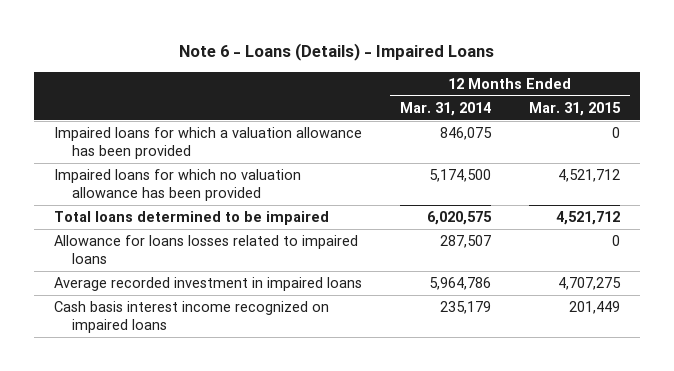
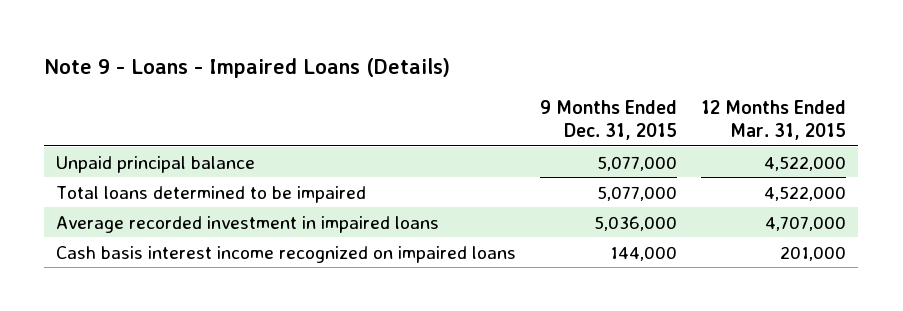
- Note 6 - Loans (Details) - Impaired Loans
+ Note 9 - Loans - Impaired Loans (Details)
- | 12 Months Ended Mar. 31, 2014 | 12 Months Ended Mar. 31, 2015
+ | 9 Months Ended Dec. 31, 2015 | 12 Months Ended Mar. 31, 2015
- Impaired loans for which a valuation allowance has been provided | 846,075 | 0
- Impaired loans for which no valuation allowance has been provided | 5,174,500 | 4,521,712
- Total loans determined to be impaired | 6,020,575 | 4,521,712
- Allowance for loans losses related to impaired loans | 287,507 | 0
- Average recorded investment in impaired loans | 5,964,786 | 4,707,275
- Cash basis interest income recognized on impaired loans | 235,179 | 201,449
+ Unpaid principal balance | 5,077,000 | 4,522,000
+ Total loans determined to be impaired | 5,077,000 | 4,522,000
+ Average recorded investment in impaired loans | 5,036,000 | 4,707,000
+ Cash basis interest income recognized on impaired loans | 144,000 | 201,000

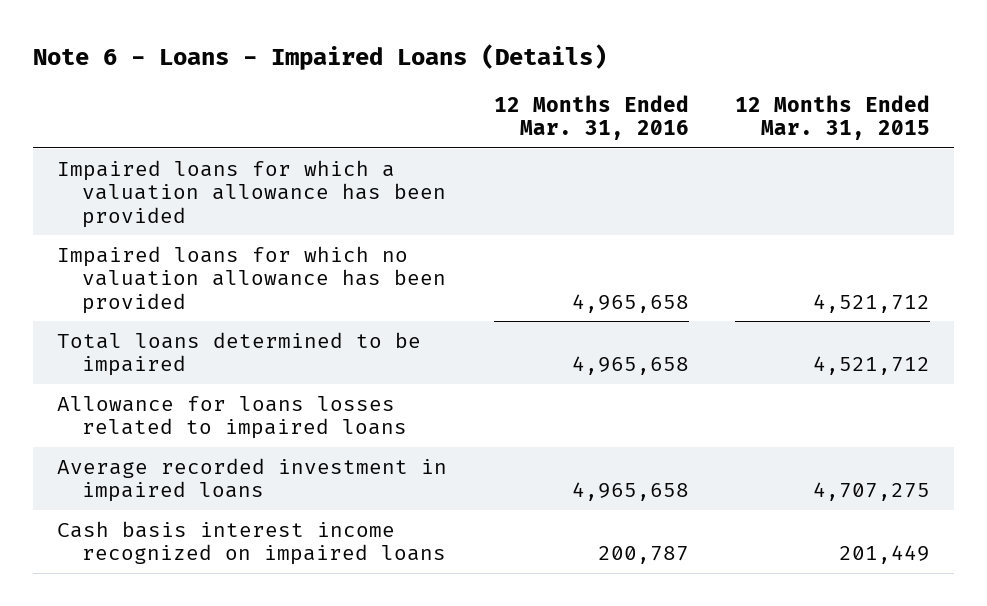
- Note 9 - Loans - Impaired Loans (Details)
+ Note 6 - Loans - Impaired Loans (Details)
- | 9 Months Ended Dec. 31, 2015 | 12 Months Ended Mar. 31, 2015
+ | 12 Months Ended Mar. 31, 2016 | 12 Months Ended Mar. 31, 2015
- Unpaid principal balance | 5,077,000 | 4,522,000
- Total loans determined to be impaired | 5,077,000 | 4,522,000
- Average recorded investment in impaired loans | 5,036,000 | 4,707,000
- Cash basis interest income recognized on impaired loans | 144,000 | 201,000
+ Impaired loans for which a valuation allowance has been provided
+ Impaired loans for which no valuation allowance has been provided | 4,965,658 | 4,521,712
+ Total loans determined to be impaired | 4,965,658 | 4,521,712
+ Allowance for loans losses related to impaired loans
+ Average recorded investment in impaired loans | 4,965,658 | 4,707,275
+ Cash basis interest income recognized on impaired loans | 200,787 | 201,449

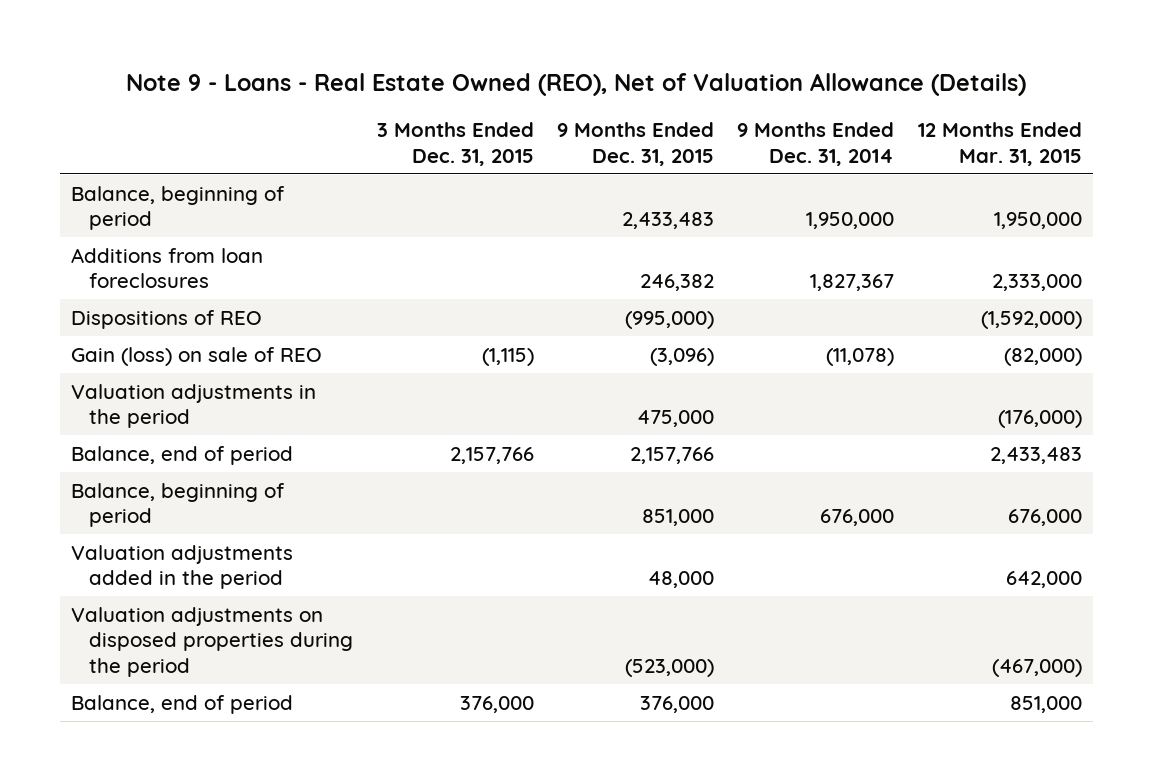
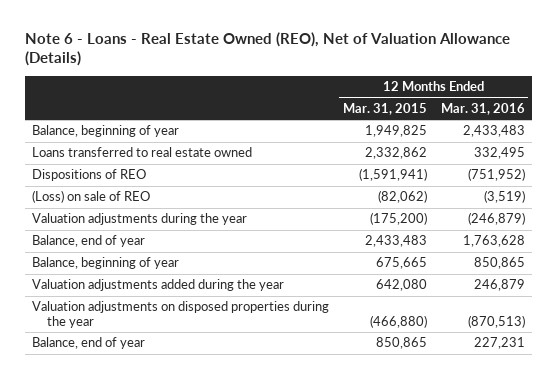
- Note 9 - Loans - Real Estate Owned (REO), Net of Valuation Allowance (Details)
+ Note 6 - Loans - Real Estate Owned (REO), Net of Valuation Allowance (Details)
- | 3 Months Ended Dec. 31, 2015 | 9 Months Ended Dec. 31, 2015 | 9 Months Ended Dec. 31, 2014 | 12 Months Ended Mar. 31, 2015
+ | 12 Months Ended Mar. 31, 2015 | 12 Months Ended Mar. 31, 2016
- Balance, beginning of period | | 2,433,483 | 1,950,000 | 1,950,000
- Additions from loan foreclosures | | 246,382 | 1,827,367 | 2,333,000
- Dispositions of REO | | (995,000) | | (1,592,000)
- Gain (loss) on sale of REO | (1,115) | (3,096) | (11,078) | (82,000)
- Valuation adjustments in the period | | 475,000 | | (176,000)
- Balance, end of period | 2,157,766 | 2,157,766 | | 2,433,483
- Balance, beginning of period | | 851,000 | 676,000 | 676,000
- Valuation adjustments added in the period | | 48,000 | | 642,000
- Valuation adjustments on disposed properties during the period | | (523,000) | | (467,000)
- Balance, end of period | 376,000 | 376,000 | | 851,000
+ Balance, beginning of year | 1,949,825 | 2,433,483
+ Loans transferred to real estate owned | 2,332,862 | 332,495
+ Dispositions of REO | (1,591,941) | (751,952)
+ (Loss) on sale of REO | (82,062) | (3,519)
+ Valuation adjustments during the year | (175,200) | (246,879)
+ Balance, end of year | 2,433,483 | 1,763,628
+ Balance, beginning of year | 675,665 | 850,865
+ Valuation adjustments added during the year | 642,080 | 246,879
+ Valuation adjustments on disposed properties during the year | (466,880) | (870,513)
+ Balance, end of year | 850,865 | 227,231

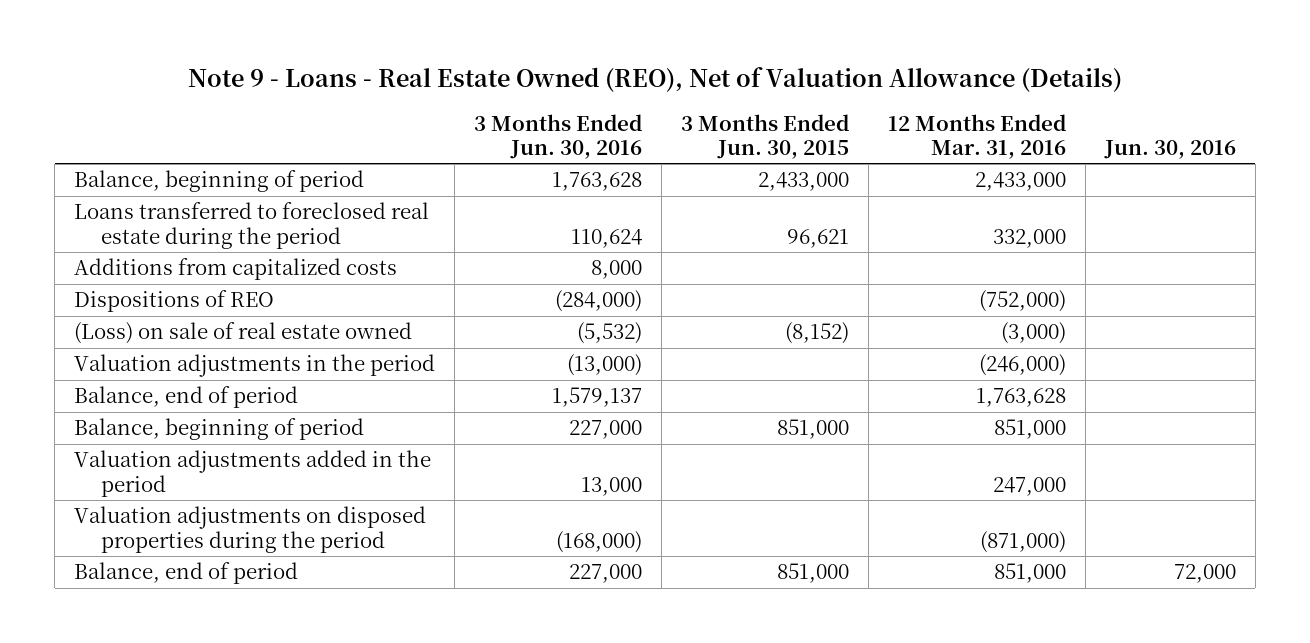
- Note 6 - Loans - Real Estate Owned (REO), Net of Valuation Allowance (Details)
+ Note 9 - Loans - Real Estate Owned (REO), Net of Valuation Allowance (Details)
- | 12 Months Ended Mar. 31, 2015 | 12 Months Ended Mar. 31, 2016
+ | 3 Months Ended Jun. 30, 2016 | 3 Months Ended Jun. 30, 2015 | 12 Months Ended Mar. 31, 2016 | Jun. 30, 2016
- Balance, beginning of year | 1,949,825 | 2,433,483
- Loans transferred to real estate owned | 2,332,862 | 332,495
- Dispositions of REO | (1,591,941) | (751,952)
- (Loss) on sale of REO | (82,062) | (3,519)
- Valuation adjustments during the year | (175,200) | (246,879)
- Balance, end of year | 2,433,483 | 1,763,628
- Balance, beginning of year | 675,665 | 850,865
- Valuation adjustments added during the year | 642,080 | 246,879
- Valuation adjustments on disposed properties during the year | (466,880) | (870,513)
- Balance, end of year | 850,865 | 227,231
+ Balance, beginning of period | 1,763,628 | 2,433,000 | 2,433,000 |
+ Loans transferred to foreclosed real estate during the period | 110,624 | 96,621 | 332,000 |
+ Additions from capitalized costs | 8,000 | | |
+ Dispositions of REO | (284,000) | | (752,000) |
+ (Loss) on sale of real estate owned | (5,532) | (8,152) | (3,000) |
+ Valuation adjustments in the period | (13,000) | | (246,000) |
+ Balance, end of period | 1,579,137 | | 1,763,628 |
+ Balance, beginning of period | 227,000 | 851,000 | 851,000 |
+ Valuation adjustments added in the period | 13,000 | | 247,000 |
+ Valuation adjustments on disposed properties during the period | (168,000) | | (871,000) |
+ Balance, end of period | 227,000 | 851,000 | 851,000 | 72,000

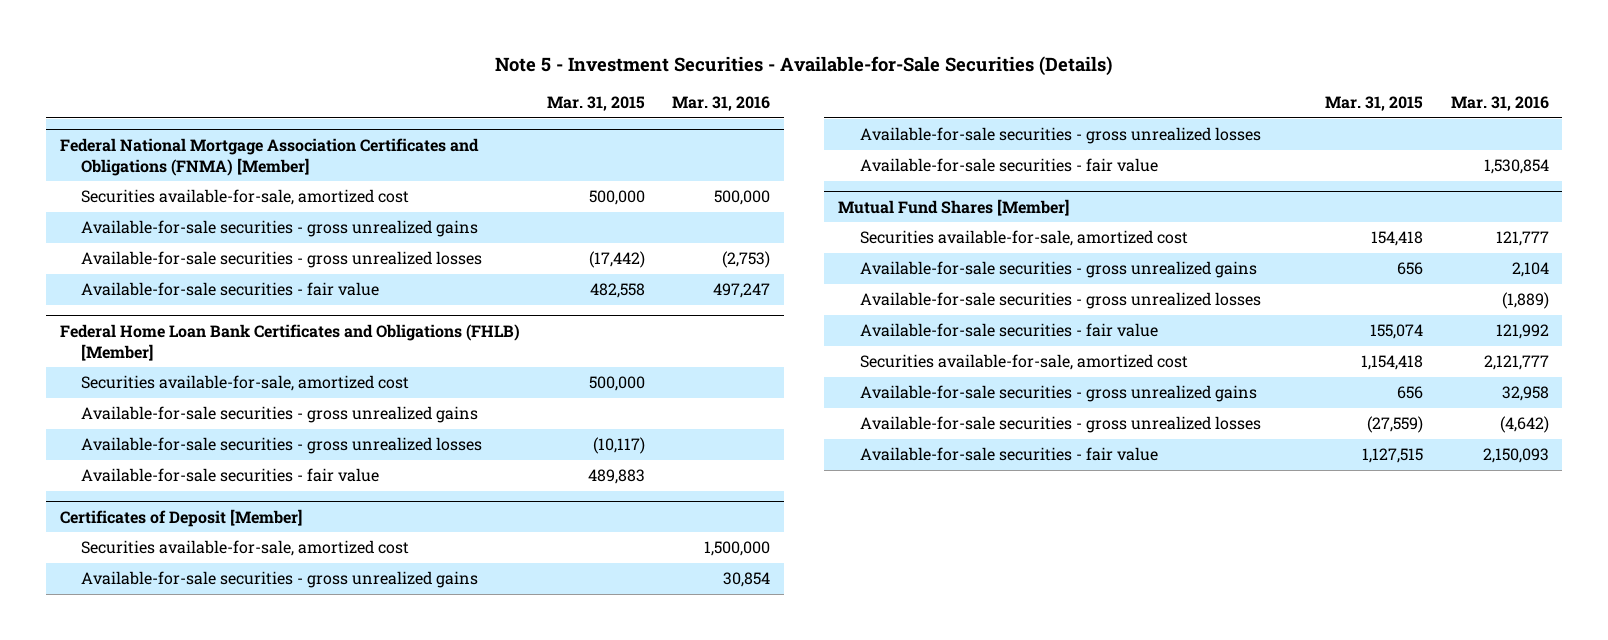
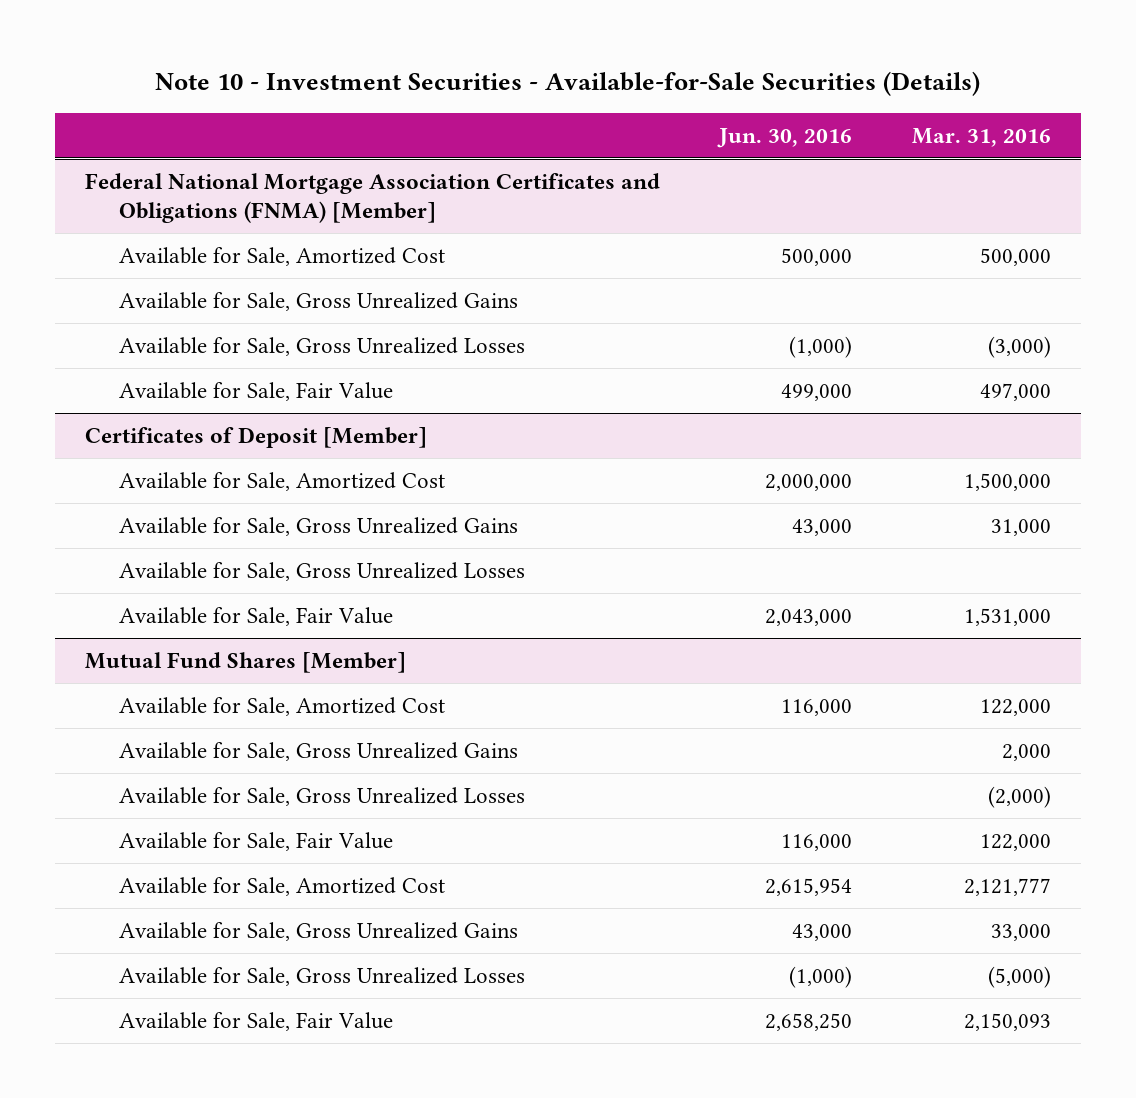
- Note 5 - Investment Securities - Available-for-Sale Securities (Details)
+ Note 10 - Investment Securities - Available-for-Sale Securities (Details)
- | Mar. 31, 2015 | Mar. 31, 2016
+ | Jun. 30, 2016 | Mar. 31, 2016
@ Federal National Mortgage Association Certificates and Obligations (FNMA) [Member]
- Securities available-for-sale, amortized cost | 500,000 | 500,000
- Available-for-sale securities - gross unrealized gains
- Available-for-sale securities - gross unrealized losses | (17,442) | (2,753)
- Available-for-sale securities - fair value | 482,558 | 497,247
- Federal Home Loan Bank Certificates and Obligations (FHLB) [Member]
- Securities available-for-sale, amortized cost | 500,000 |
- Available-for-sale securities - gross unrealized gains
- Available-for-sale securities - gross unrealized losses | (10,117) |
- Available-for-sale securities - fair value | 489,883 |
@ Federal National Mortgage Association Certificates and Obligations (FNMA) [Member]
+ Available for Sale, Amortized Cost | 500,000 | 500,000
+ Available for Sale, Gross Unrealized Gains
+ Available for Sale, Gross Unrealized Losses | (1,000) | (3,000)
+ Available for Sale, Fair Value | 499,000 | 497,000
@ Certificates of Deposit [Member]
- Securities available-for-sale, amortized cost | | 1,500,000
- Available-for-sale securities - gross unrealized gains | | 30,854
- Available-for-sale securities - gross unrealized losses
- Available-for-sale securities - fair value | | 1,530,854
+ Available for Sale, Amortized Cost | 2,000,000 | 1,500,000
+ Available for Sale, Gross Unrealized Gains | 43,000 | 31,000
+ Available for Sale, Gross Unrealized Losses
+ Available for Sale, Fair Value | 2,043,000 | 1,531,000
@ Mutual Fund Shares [Member]
- Securities available-for-sale, amortized cost | 154,418 | 121,777
- Available-for-sale securities - gross unrealized gains | 656 | 2,104
- Available-for-sale securities - gross unrealized losses | | (1,889)
- Available-for-sale securities - fair value | 155,074 | 121,992
- Securities available-for-sale, amortized cost | 1,154,418 | 2,121,777
- Available-for-sale securities - gross unrealized gains | 656 | 32,958
- Available-for-sale securities - gross unrealized losses | (27,559) | (4,642)
- Available-for-sale securities - fair value | 1,127,515 | 2,150,093
+ Available for Sale, Amortized Cost | 116,000 | 122,000
+ Available for Sale, Gross Unrealized Gains | | 2,000
+ Available for Sale, Gross Unrealized Losses | | (2,000)
+ Available for Sale, Fair Value | 116,000 | 122,000
+ Available for Sale, Amortized Cost | 2,615,954 | 2,121,777
+ Available for Sale, Gross Unrealized Gains | 43,000 | 33,000
+ Available for Sale, Gross Unrealized Losses | (1,000) | (5,000)
+ Available for Sale, Fair Value | 2,658,250 | 2,150,093

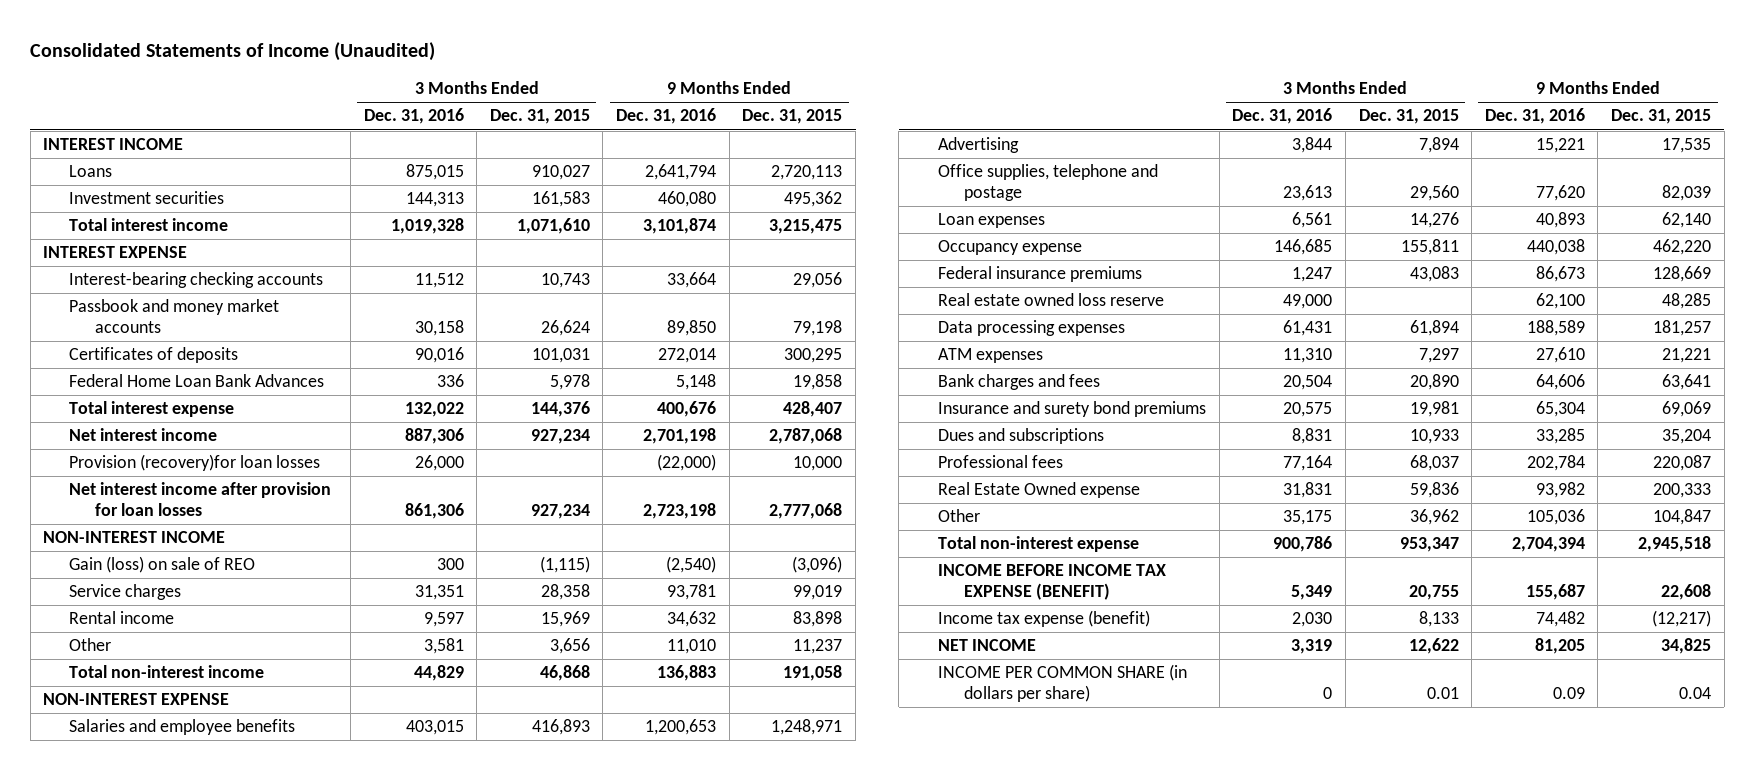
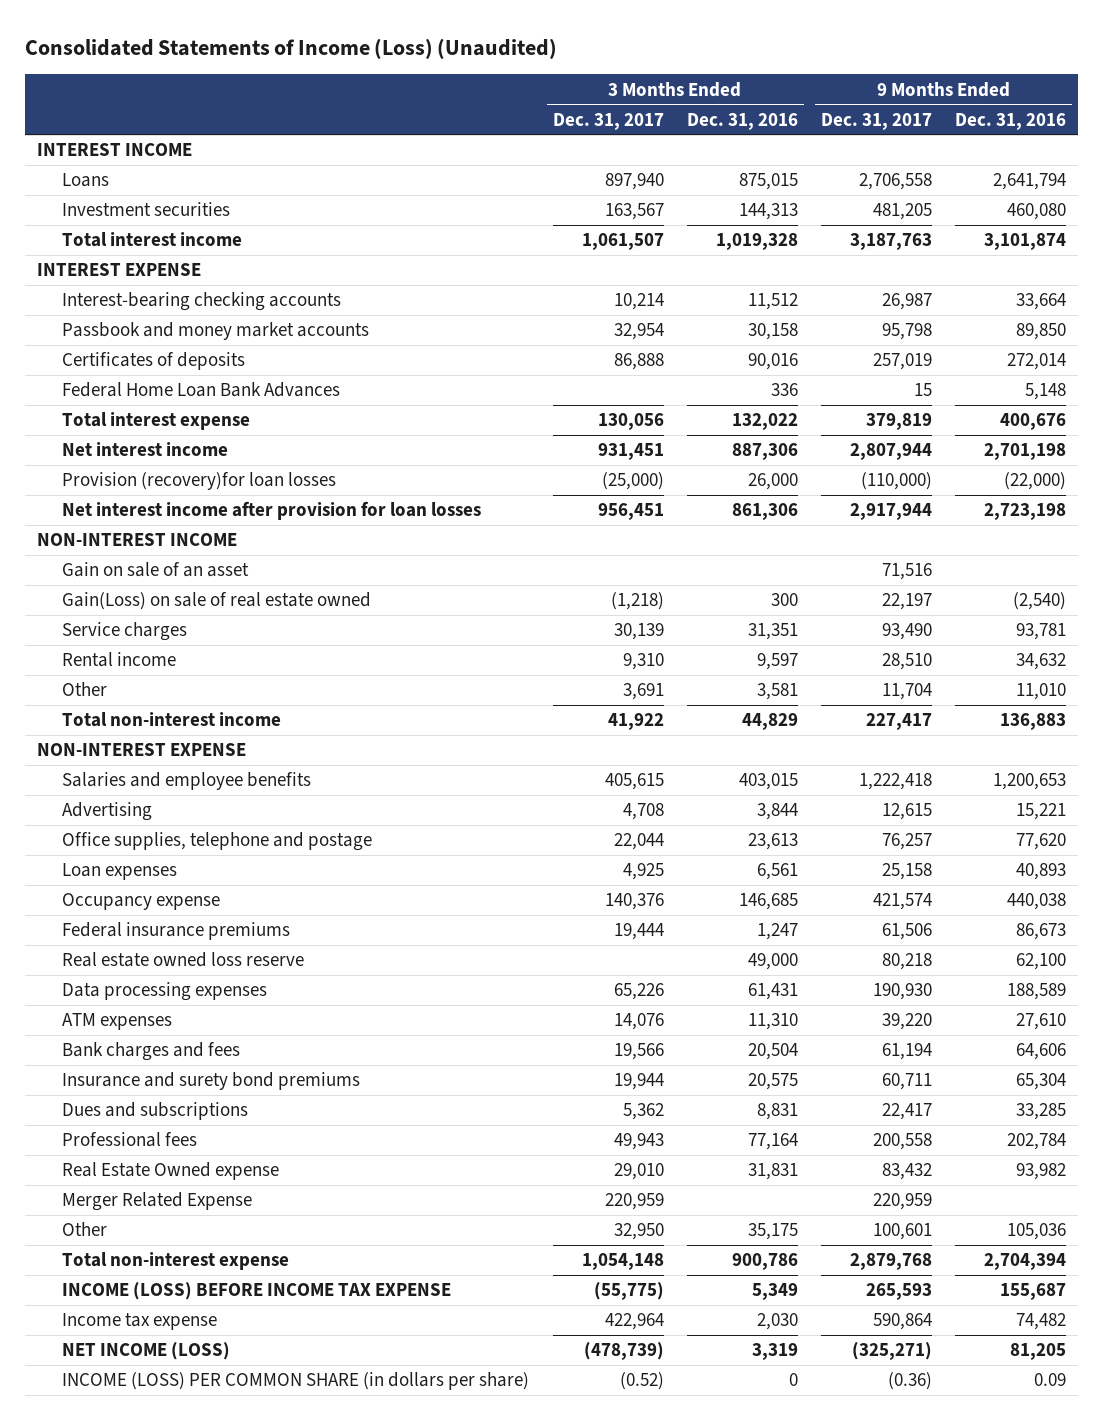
- Consolidated Statements of Income (Unaudited)
+ Consolidated Statements of Income (Loss) (Unaudited)
- | 3 Months Ended Dec. 31, 2016 | 3 Months Ended Dec. 31, 2015 | 9 Months Ended Dec. 31, 2016 | 9 Months Ended Dec. 31, 2015
+ | 3 Months Ended Dec. 31, 2017 | 3 Months Ended Dec. 31, 2016 | 9 Months Ended Dec. 31, 2017 | 9 Months Ended Dec. 31, 2016
- Gain (loss) on sale of REO | 300 | (1,115) | (2,540) | (3,096)
+ Gain on sale of an asset | | | 71,516 |
+ Gain(Loss) on sale of real estate owned | (1,218) | 300 | 22,197 | (2,540)
+ Merger Related Expense | 220,959 | | 220,959 |
- INCOME BEFORE INCOME TAX EXPENSE (BENEFIT) | 5,349 | 20,755 | 155,687 | 22,608
- Income tax expense (benefit) | 2,030 | 8,133 | 74,482 | (12,217)
- NET INCOME | 3,319 | 12,622 | 81,205 | 34,825
- INCOME PER COMMON SHARE (in dollars per share) | 0 | 0.01 | 0.09 | 0.04
+ INCOME (LOSS) BEFORE INCOME TAX EXPENSE | (55,775) | 5,349 | 265,593 | 155,687
+ Income tax expense | 422,964 | 2,030 | 590,864 | 74,482
+ NET INCOME (LOSS) | (478,739) | 3,319 | (325,271) | 81,205
+ INCOME (LOSS) PER COMMON SHARE (in dollars per share) | (0.52) | 0 | (0.36) | 0.09

